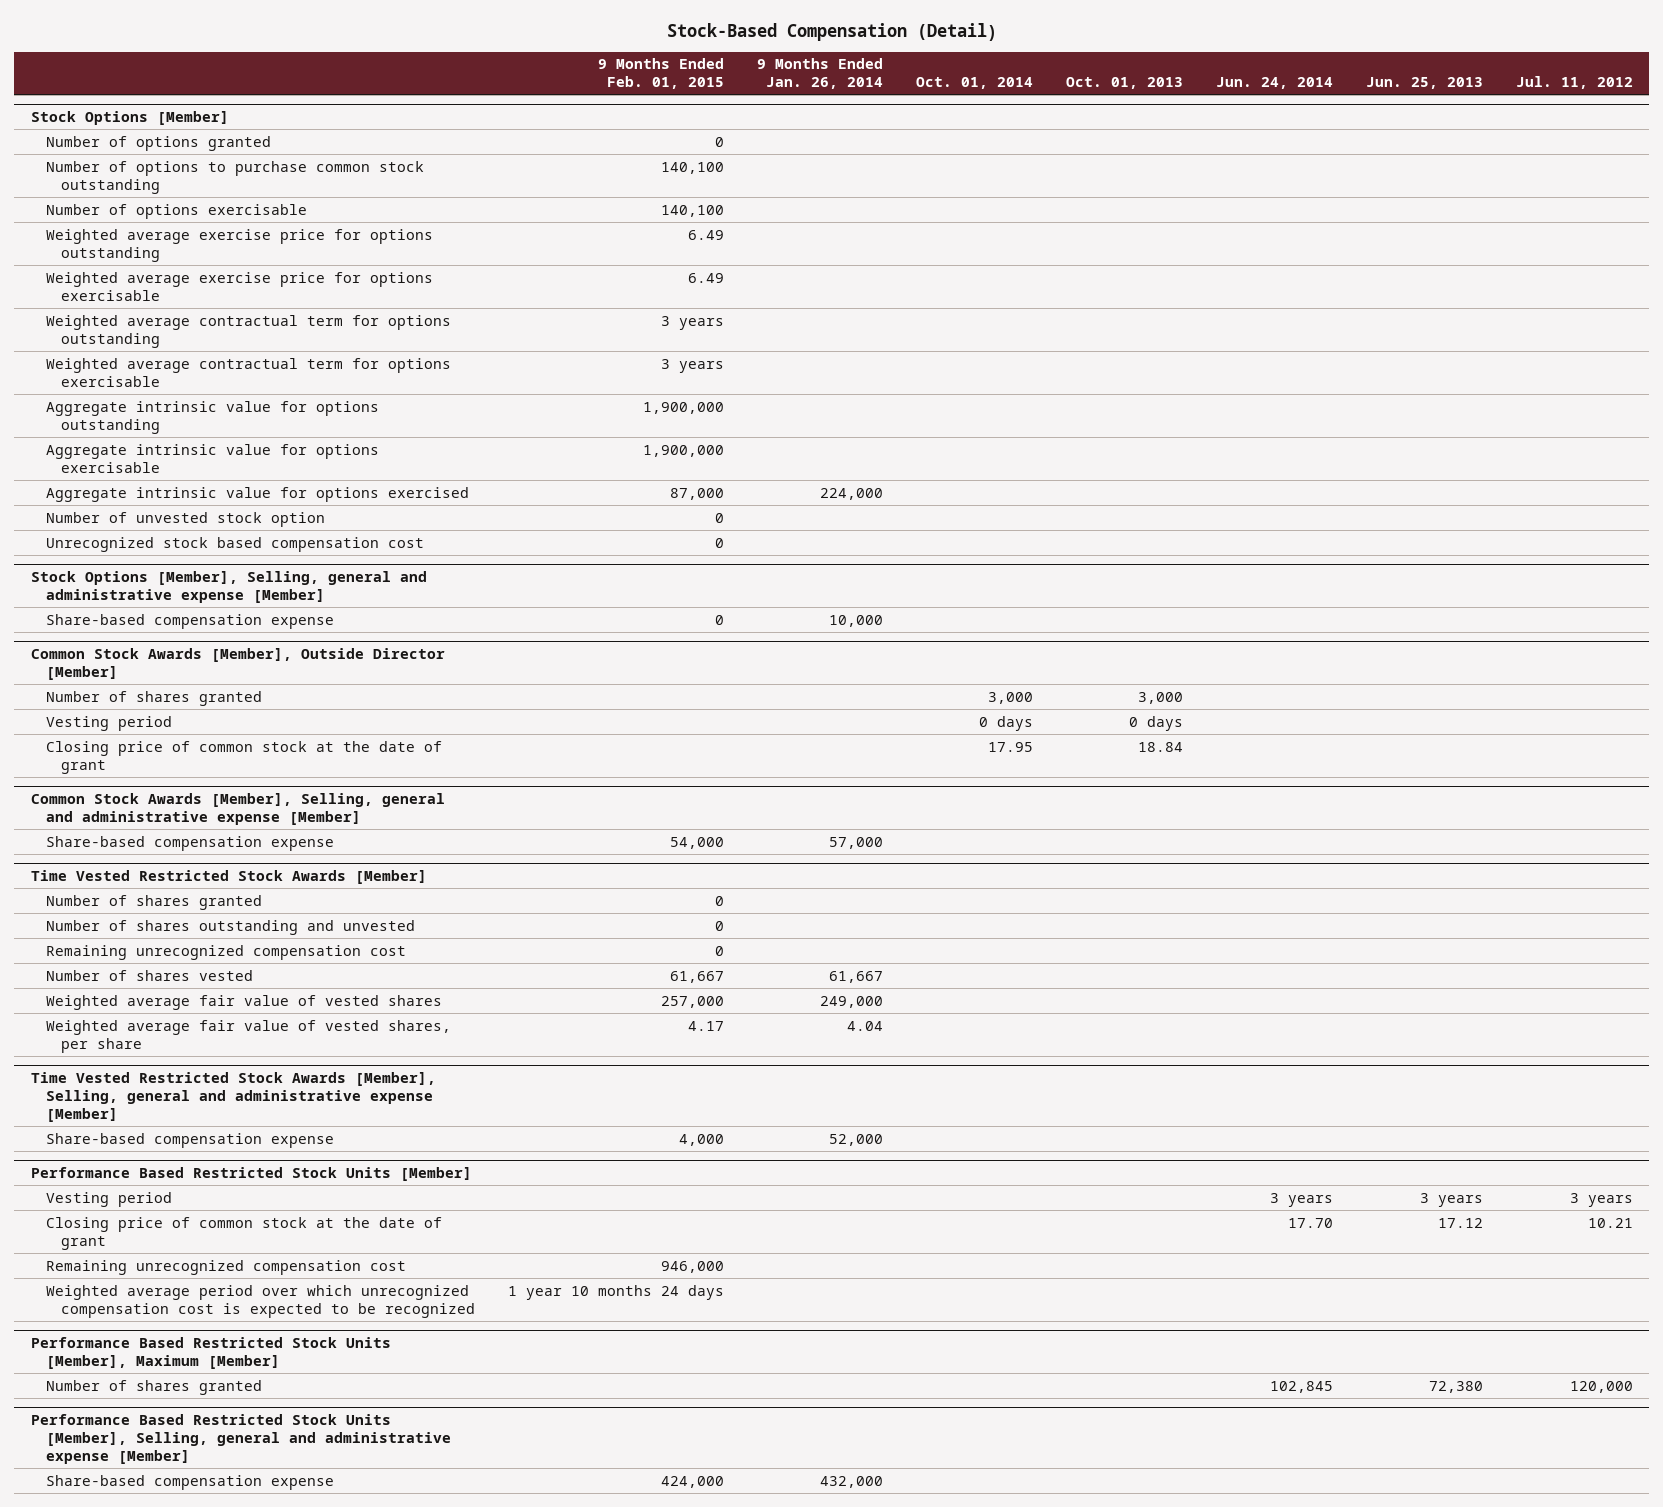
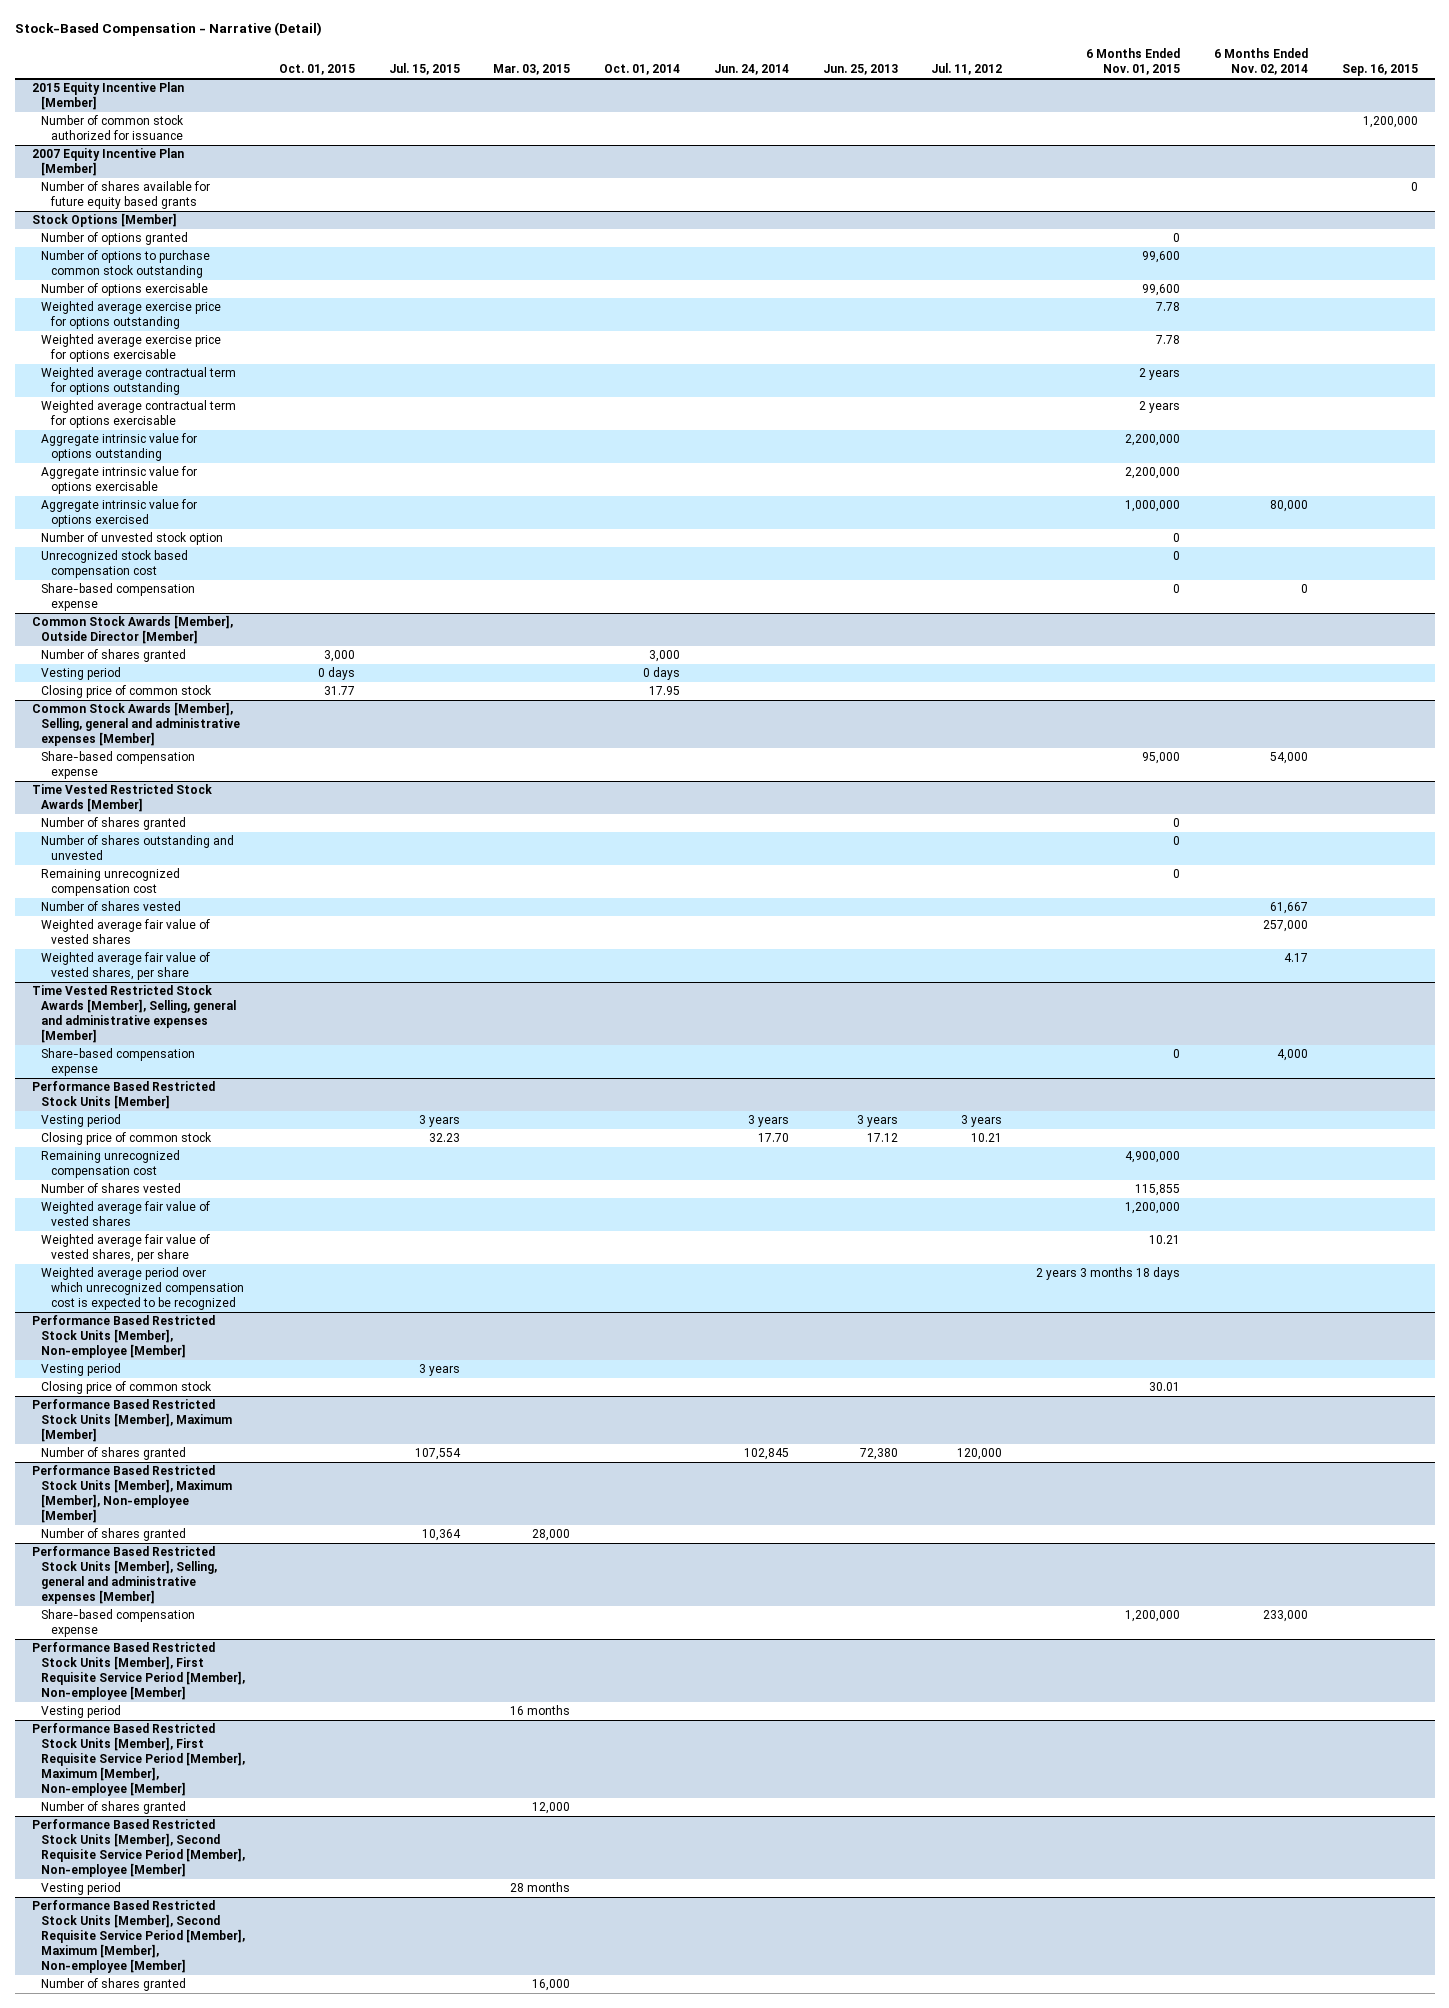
- Stock-Based Compensation (Detail)
+ Stock-Based Compensation - Narrative (Detail)
- | 9 Months Ended Feb. 01, 2015 | 9 Months Ended Jan. 26, 2014 | Oct. 01, 2014 | Oct. 01, 2013 | Jun. 24, 2014 | Jun. 25, 2013 | Jul. 11, 2012
+ | Oct. 01, 2015 | Jul. 15, 2015 | Mar. 03, 2015 | Oct. 01, 2014 | Jun. 24, 2014 | Jun. 25, 2013 | Jul. 11, 2012 | 6 Months Ended Nov. 01, 2015 | 6 Months Ended Nov. 02, 2014 | Sep. 16, 2015
+ 2015 Equity Incentive Plan [Member]
+ Number of common stock authorized for issuance | | | | | | | | | | 1,200,000
+ 2007 Equity Incentive Plan [Member]
+ Number of shares available for future equity based grants | | | | | | | | | | 0
- Stock Options [Member], Selling, general and administrative expense [Member]
- Share-based compensation expense | 0 | 10,000 | | | | |
@ Stock Options [Member]
+ Share-based compensation expense | | | | | | | | 0 | 0 |
@ Common Stock Awards [Member], Outside Director [Member]
- Closing price of common stock at the date of grant | | | 17.95 | 18.84 | | |
- Common Stock Awards [Member], Selling, general and administrative expense [Member]
@ Common Stock Awards [Member], Outside Director [Member]
+ Closing price of common stock | 31.77 | | | 17.95 | | | | | |
+ Common Stock Awards [Member], Selling, general and administrative expenses [Member]
- Time Vested Restricted Stock Awards [Member], Selling, general and administrative expense [Member]
+ Time Vested Restricted Stock Awards [Member], Selling, general and administrative expenses [Member]
@ Performance Based Restricted Stock Units [Member]
- Closing price of common stock at the date of grant | | | | | 17.70 | 17.12 | 10.21
+ Closing price of common stock | | 32.23 | | | 17.70 | 17.12 | 10.21 | | |
+ Number of shares vested | | | | | | | | 115,855 | |
+ Weighted average fair value of vested shares | | | | | | | | 1,200,000 | |
+ Weighted average fair value of vested shares, per share | | | | | | | | 10.21 | |
+ Performance Based Restricted Stock Units [Member], Non-employee [Member]
+ Vesting period | | 3 years | | | | | | | |
+ Closing price of common stock | | | | | | | | 30.01 | |
- Performance Based Restricted Stock Units [Member], Selling, general and administrative expense [Member]
+ Performance Based Restricted Stock Units [Member], Maximum [Member], Non-employee [Member]
+ Number of shares granted | | 10,364 | 28,000 | | | | | | |
+ Performance Based Restricted Stock Units [Member], Selling, general and administrative expenses [Member]
+ Performance Based Restricted Stock Units [Member], First Requisite Service Period [Member], Non-employee [Member]
+ Vesting period | | | 16 months | | | | | | |
+ Performance Based Restricted Stock Units [Member], First Requisite Service Period [Member], Maximum [Member], Non-employee [Member]
+ Number of shares granted | | | 12,000 | | | | | | |
+ Performance Based Restricted Stock Units [Member], Second Requisite Service Period [Member], Non-employee [Member]
+ Vesting period | | | 28 months | | | | | | |
+ Performance Based Restricted Stock Units [Member], Second Requisite Service Period [Member], Maximum [Member], Non-employee [Member]
+ Number of shares granted | | | 16,000 | | | | | | |

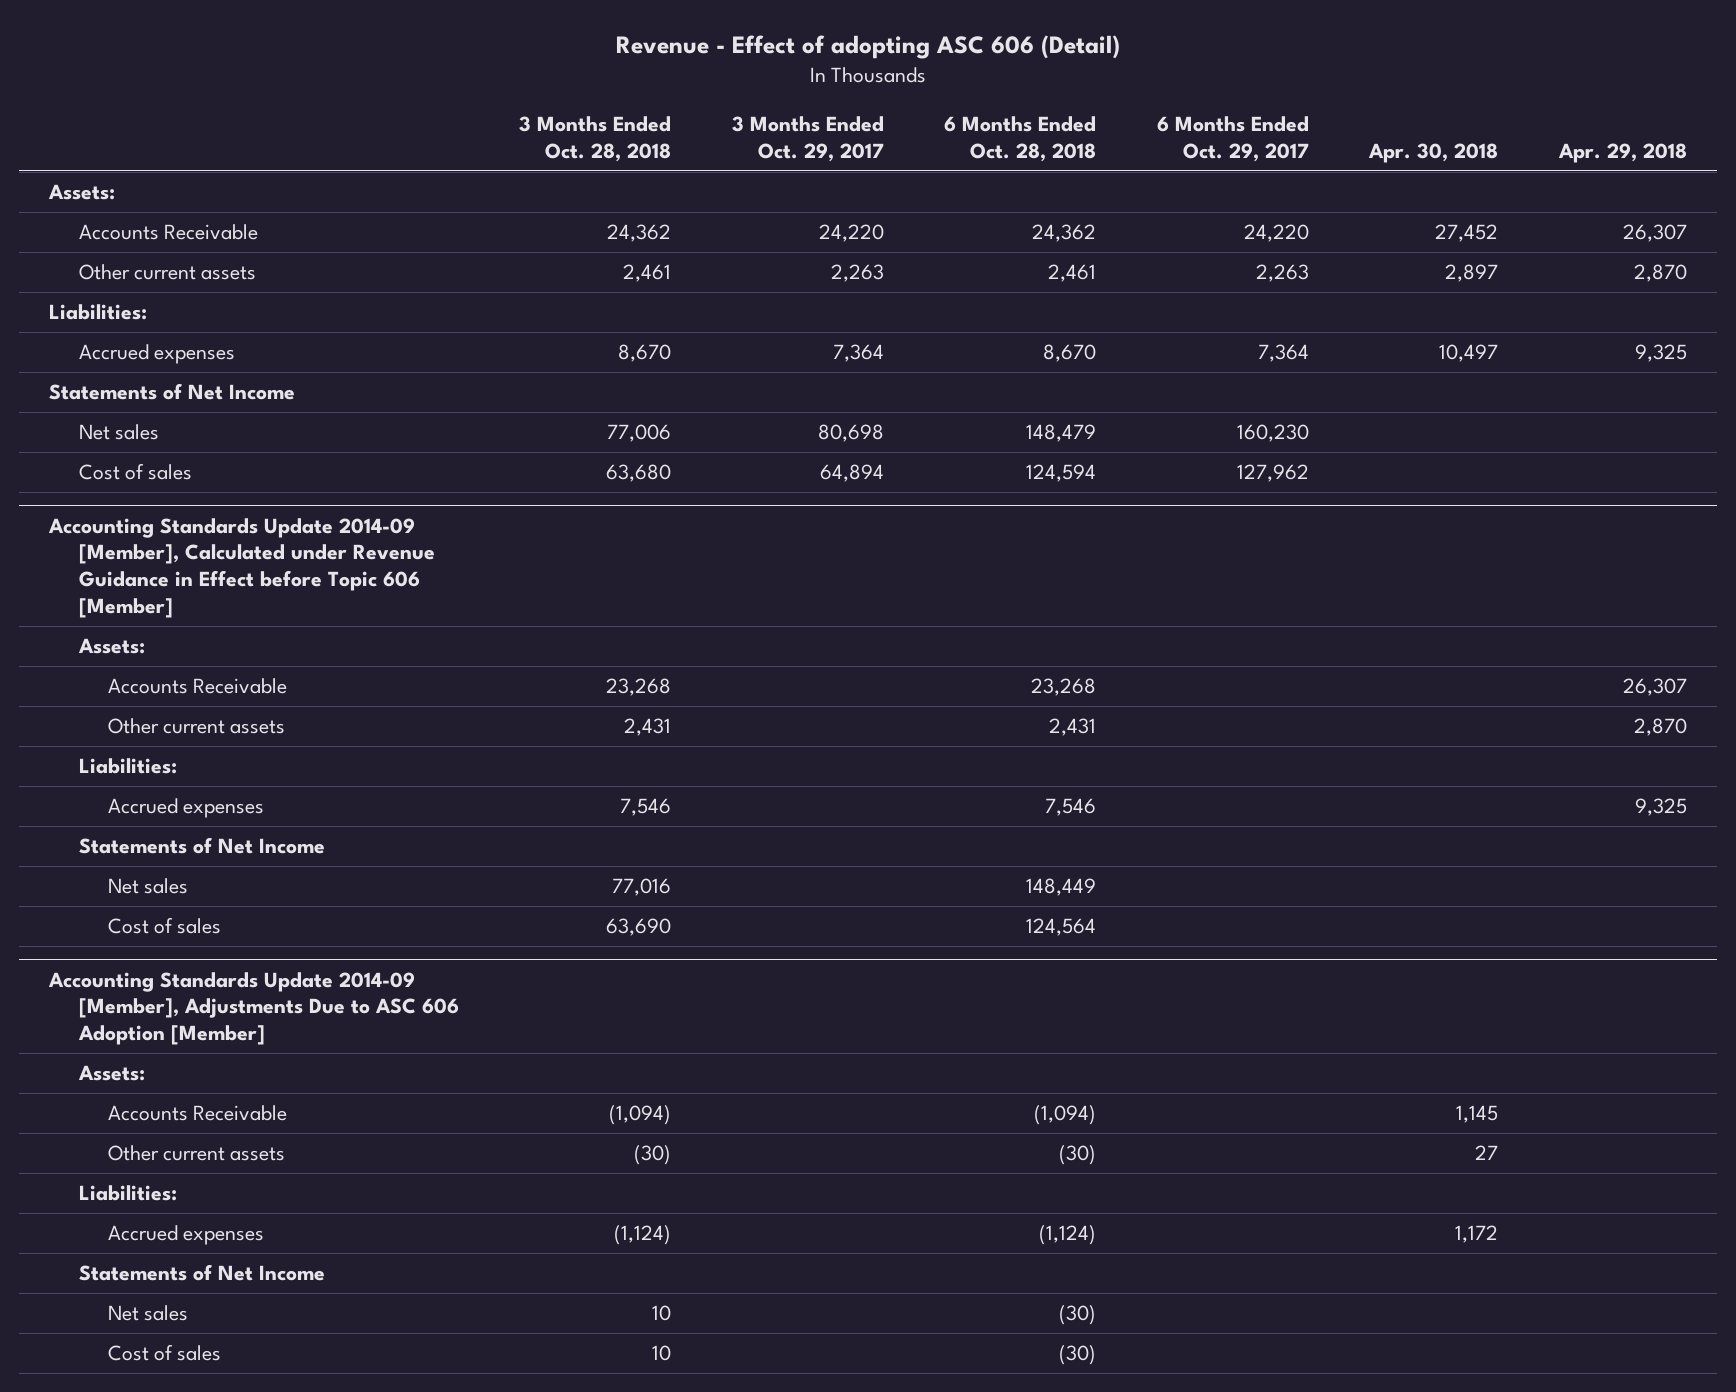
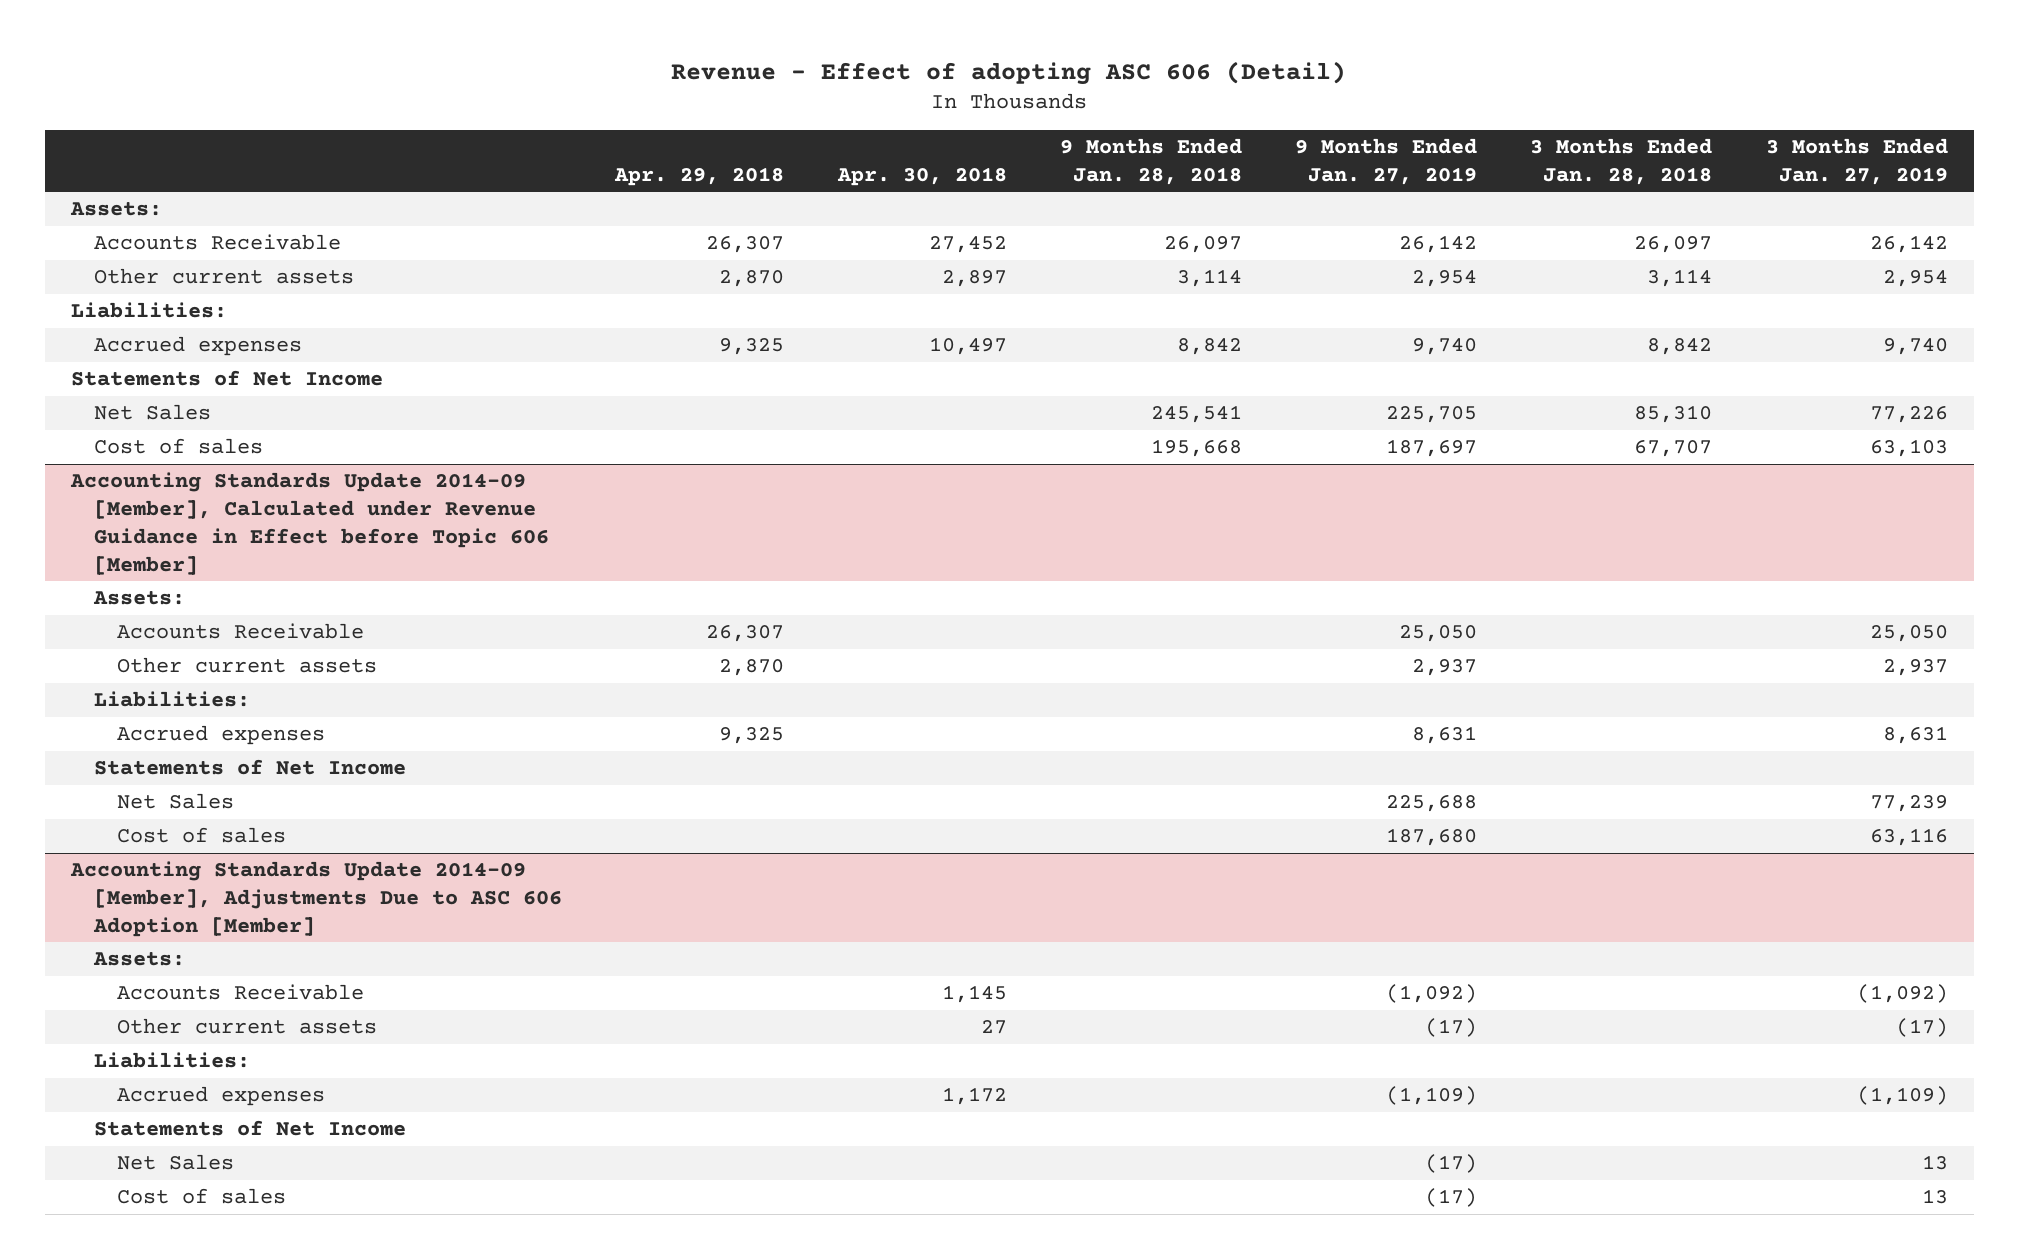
- | 3 Months Ended Oct. 28, 2018 | 3 Months Ended Oct. 29, 2017 | 6 Months Ended Oct. 28, 2018 | 6 Months Ended Oct. 29, 2017 | Apr. 30, 2018 | Apr. 29, 2018
+ | Apr. 29, 2018 | Apr. 30, 2018 | 9 Months Ended Jan. 28, 2018 | 9 Months Ended Jan. 27, 2019 | 3 Months Ended Jan. 28, 2018 | 3 Months Ended Jan. 27, 2019
- Net sales | 77,006 | 80,698 | 148,479 | 160,230 | |
+ Net Sales | | | 245,541 | 225,705 | 85,310 | 77,226
@ Accounting Standards Update 2014-09 [Member], Calculated under Revenue Guidance in Effect before Topic 606 [Member]
- Net sales | 77,016 | | 148,449 | | |
+ Net Sales | | | | 225,688 | | 77,239
@ Accounting Standards Update 2014-09 [Member], Adjustments Due to ASC 606 Adoption [Member]
- Net sales | 10 | | (30) | | |
+ Net Sales | | | | (17) | | 13

